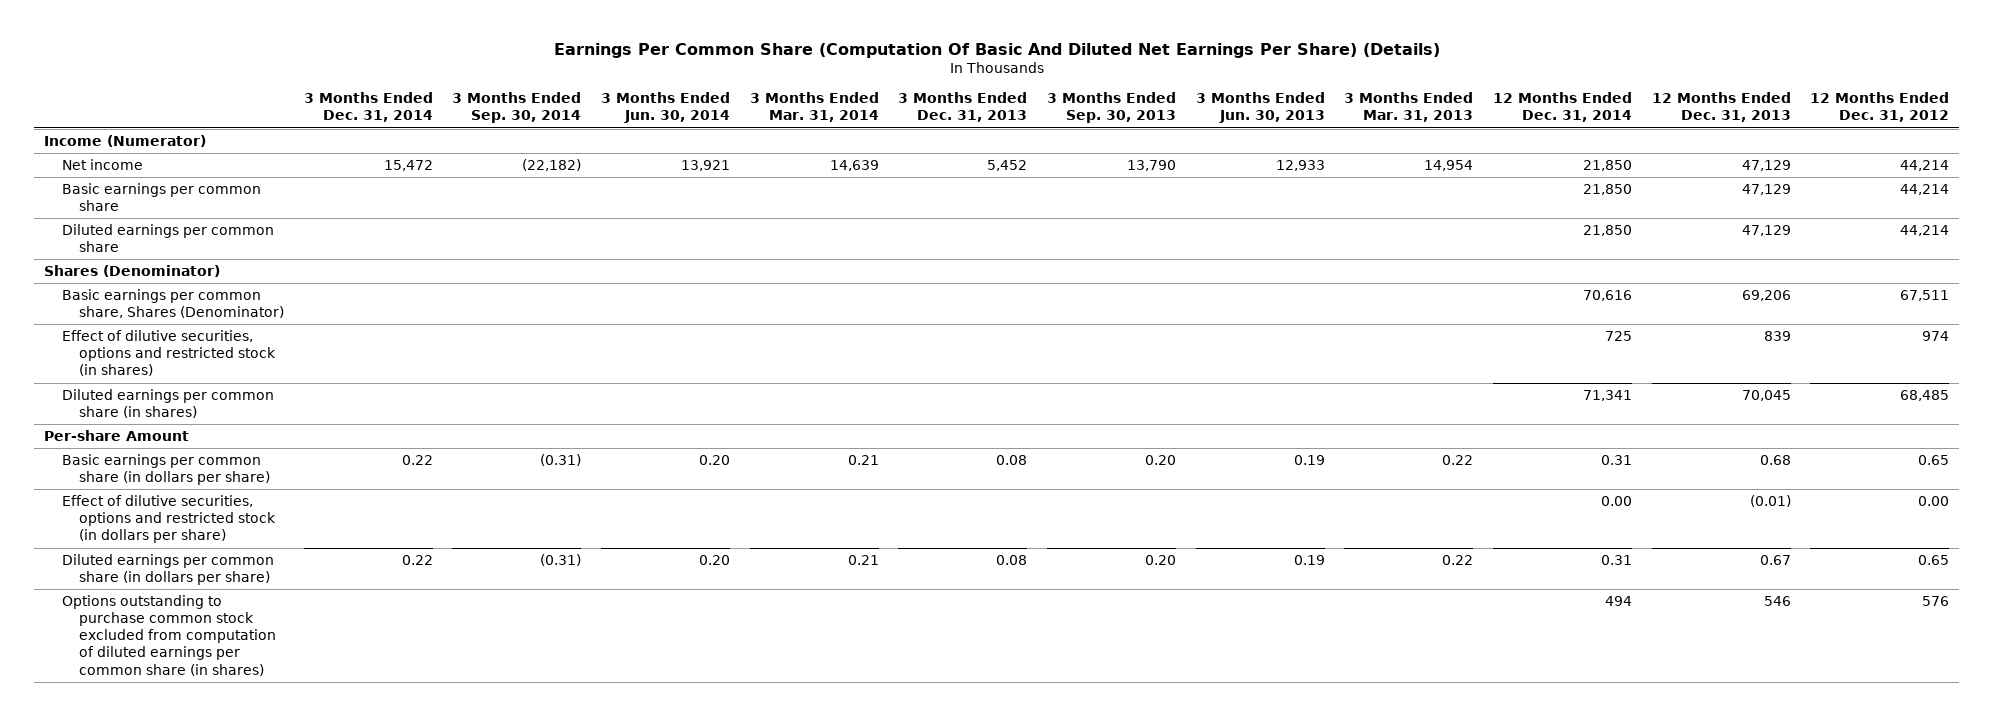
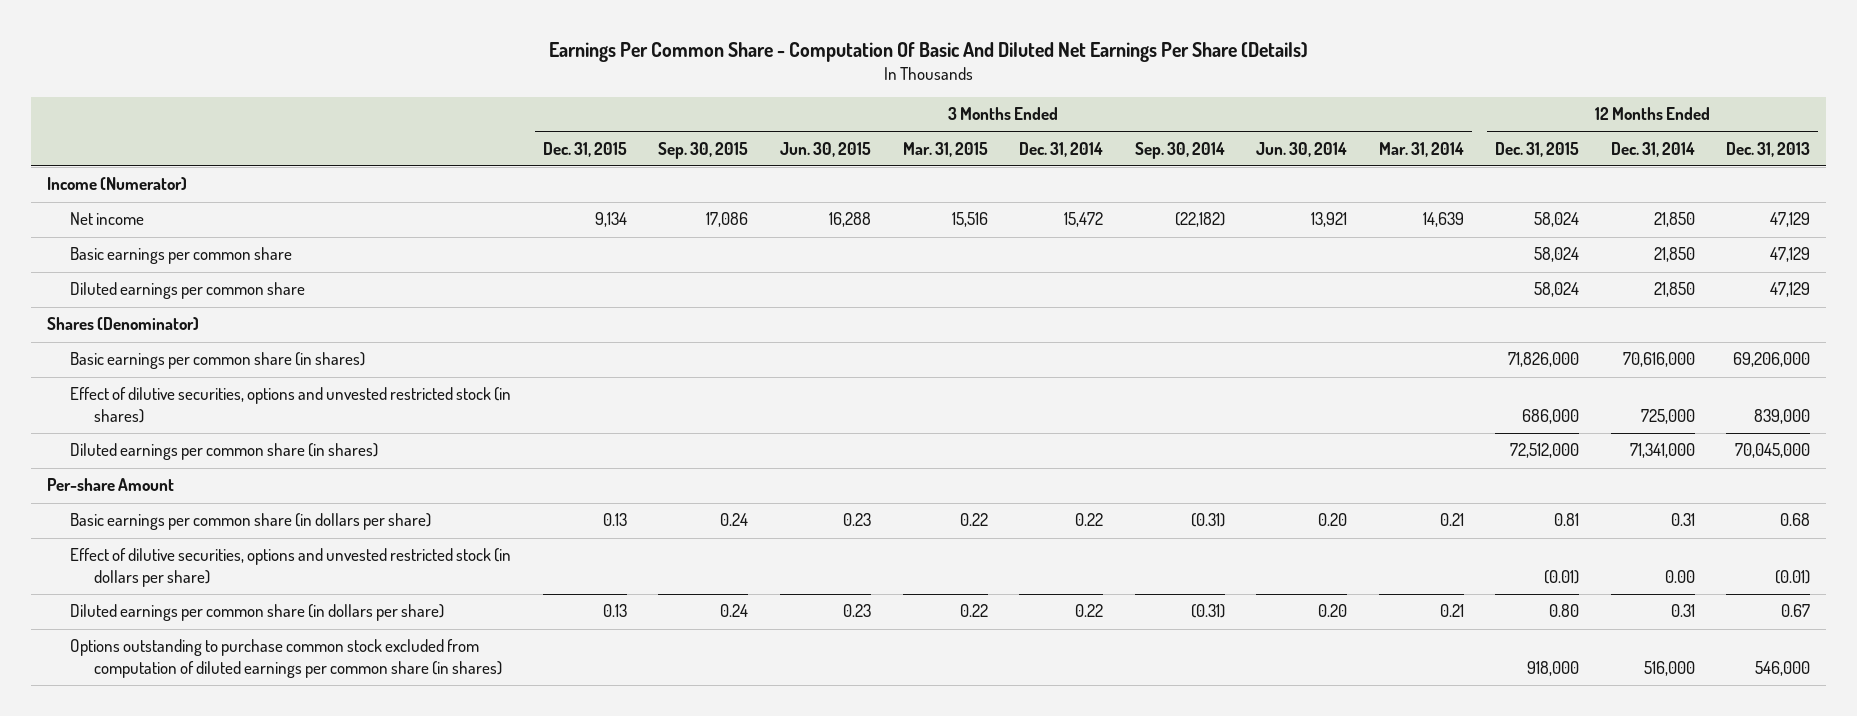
- Earnings Per Common Share (Computation Of Basic And Diluted Net Earnings Per Share) (Details)
+ Earnings Per Common Share - Computation Of Basic And Diluted Net Earnings Per Share (Details)
- | 3 Months Ended Dec. 31, 2014 | 3 Months Ended Sep. 30, 2014 | 3 Months Ended Jun. 30, 2014 | 3 Months Ended Mar. 31, 2014 | 3 Months Ended Dec. 31, 2013 | 3 Months Ended Sep. 30, 2013 | 3 Months Ended Jun. 30, 2013 | 3 Months Ended Mar. 31, 2013 | 12 Months Ended Dec. 31, 2014 | 12 Months Ended Dec. 31, 2013 | 12 Months Ended Dec. 31, 2012
+ | 3 Months Ended Dec. 31, 2015 | 3 Months Ended Sep. 30, 2015 | 3 Months Ended Jun. 30, 2015 | 3 Months Ended Mar. 31, 2015 | 3 Months Ended Dec. 31, 2014 | 3 Months Ended Sep. 30, 2014 | 3 Months Ended Jun. 30, 2014 | 3 Months Ended Mar. 31, 2014 | 12 Months Ended Dec. 31, 2015 | 12 Months Ended Dec. 31, 2014 | 12 Months Ended Dec. 31, 2013
- Basic earnings per common share, Shares (Denominator) | | | | | | | | | 70,616 | 69,206 | 67,511
- Effect of dilutive securities, options and restricted stock (in shares) | | | | | | | | | 725 | 839 | 974
- Diluted earnings per common share (in shares) | | | | | | | | | 71,341 | 70,045 | 68,485
+ Basic earnings per common share (in shares) | | | | | | | | | 71,826,000 | 70,616,000 | 69,206,000
+ Effect of dilutive securities, options and unvested restricted stock (in shares) | | | | | | | | | 686,000 | 725,000 | 839,000
+ Diluted earnings per common share (in shares) | | | | | | | | | 72,512,000 | 71,341,000 | 70,045,000
- Effect of dilutive securities, options and restricted stock (in dollars per share) | | | | | | | | | 0.00 | (0.01) | 0.00
+ Effect of dilutive securities, options and unvested restricted stock (in dollars per share) | | | | | | | | | (0.01) | 0.00 | (0.01)
- Options outstanding to purchase common stock excluded from computation of diluted earnings per common share (in shares) | | | | | | | | | 494 | 546 | 576
+ Options outstanding to purchase common stock excluded from computation of diluted earnings per common share (in shares) | | | | | | | | | 918,000 | 516,000 | 546,000

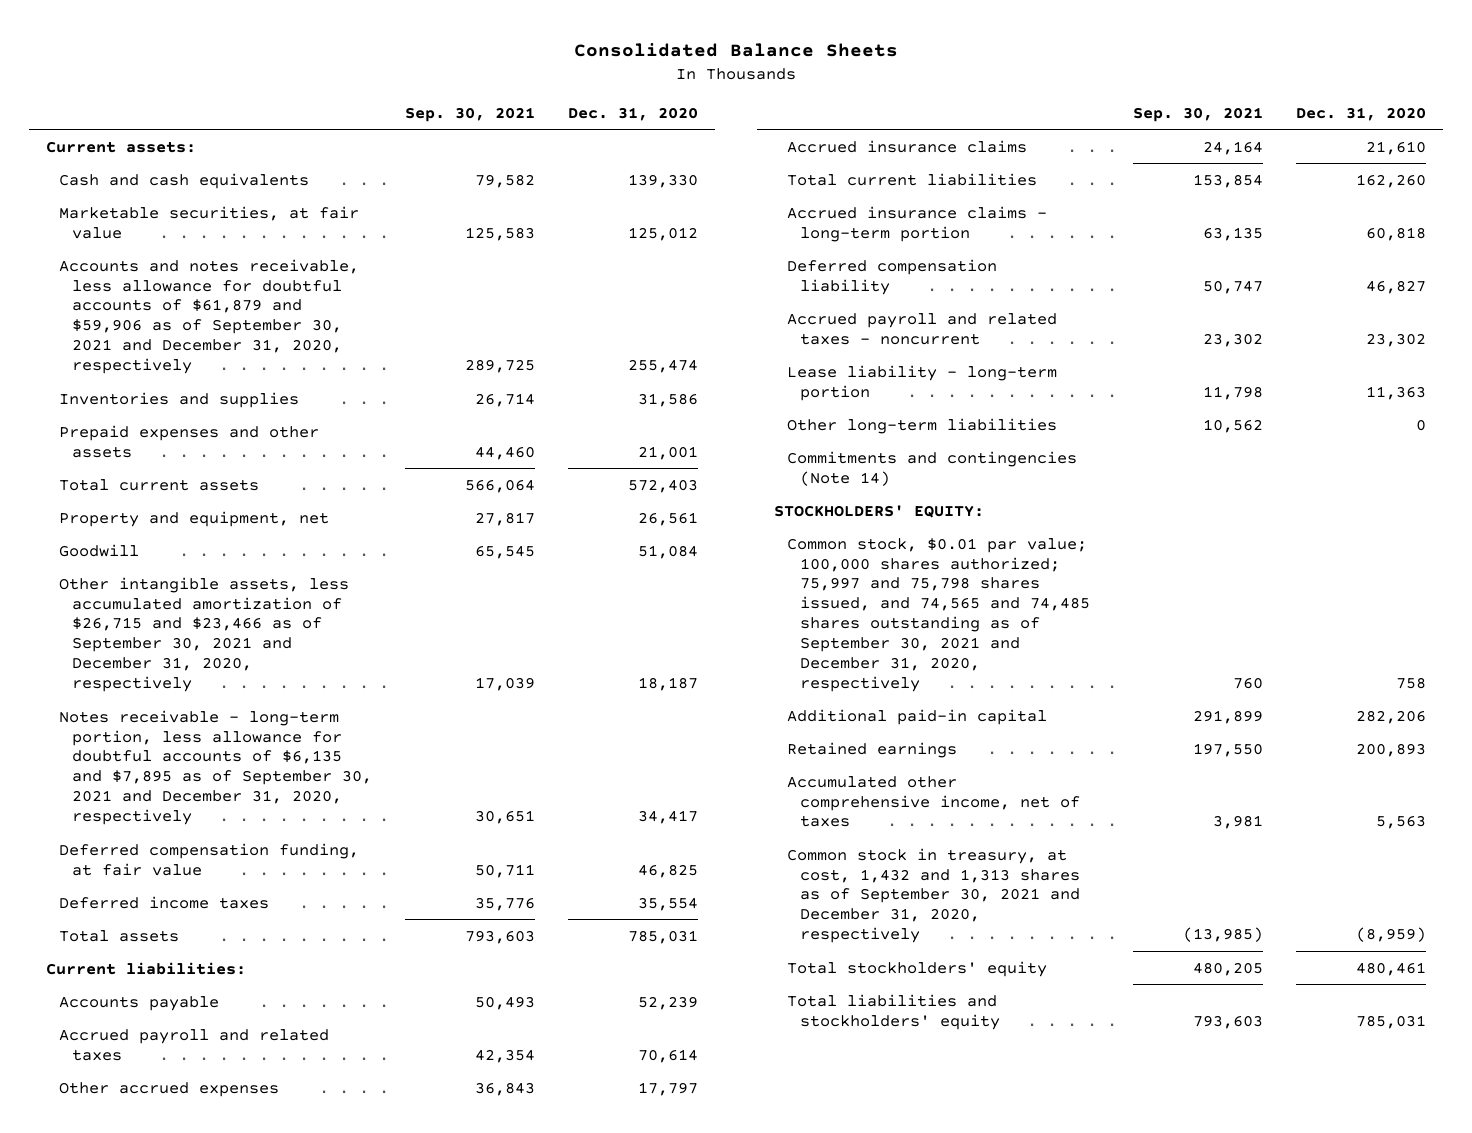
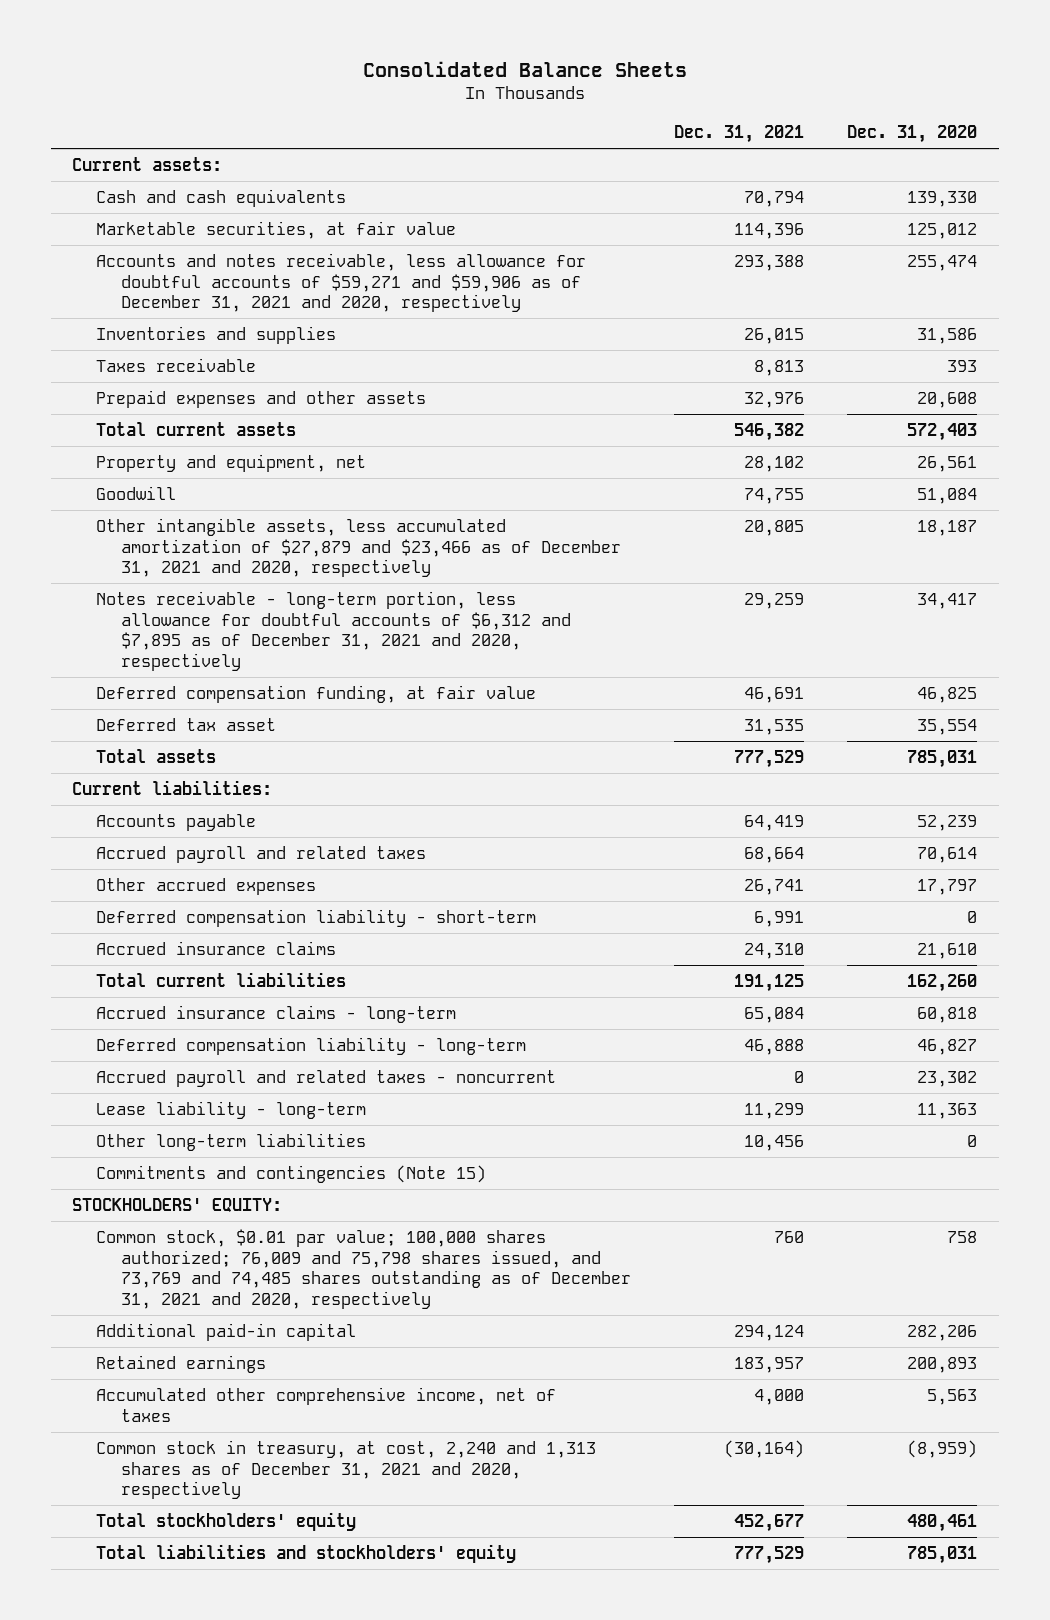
- | Sep. 30, 2021 | Dec. 31, 2020
+ | Dec. 31, 2021 | Dec. 31, 2020
- Accounts and notes receivable, less allowance for doubtful accounts of $61,879 and $59,906 as of September 30, 2021 and December 31, 2020, respectively | 289,725 | 255,474
+ Accounts and notes receivable, less allowance for doubtful accounts of $59,271 and $59,906 as of December 31, 2021 and 2020, respectively | 293,388 | 255,474
- Prepaid expenses and other assets | 44,460 | 21,001
+ Taxes receivable | 8,813 | 393
+ Prepaid expenses and other assets | 32,976 | 20,608
- Other intangible assets, less accumulated amortization of $26,715 and $23,466 as of September 30, 2021 and December 31, 2020, respectively | 17,039 | 18,187
- Notes receivable - long-term portion, less allowance for doubtful accounts of $6,135 and $7,895 as of September 30, 2021 and December 31, 2020, respectively | 30,651 | 34,417
+ Other intangible assets, less accumulated amortization of $27,879 and $23,466 as of December 31, 2021 and 2020, respectively | 20,805 | 18,187
+ Notes receivable - long-term portion, less allowance for doubtful accounts of $6,312 and $7,895 as of December 31, 2021 and 2020, respectively | 29,259 | 34,417
- Deferred income taxes | 35,776 | 35,554
+ Deferred tax asset | 31,535 | 35,554
+ Deferred compensation liability - short-term | 6,991 | 0
- Accrued insurance claims - long-term portion | 63,135 | 60,818
- Deferred compensation liability | 50,747 | 46,827
+ Accrued insurance claims - long-term | 65,084 | 60,818
+ Deferred compensation liability - long-term | 46,888 | 46,827
- Lease liability - long-term portion | 11,798 | 11,363
+ Lease liability - long-term | 11,299 | 11,363
- Commitments and contingencies (Note 14)
+ Commitments and contingencies (Note 15)
- Common stock, $0.01 par value; 100,000 shares authorized; 75,997 and 75,798 shares issued, and 74,565 and 74,485 shares outstanding as of September 30, 2021 and December 31, 2020, respectively | 760 | 758
+ Common stock, $0.01 par value; 100,000 shares authorized; 76,009 and 75,798 shares issued, and 73,769 and 74,485 shares outstanding as of December 31, 2021 and 2020, respectively | 760 | 758
- Common stock in treasury, at cost, 1,432 and 1,313 shares as of September 30, 2021 and December 31, 2020, respectively | (13,985) | (8,959)
+ Common stock in treasury, at cost, 2,240 and 1,313 shares as of December 31, 2021 and 2020, respectively | (30,164) | (8,959)

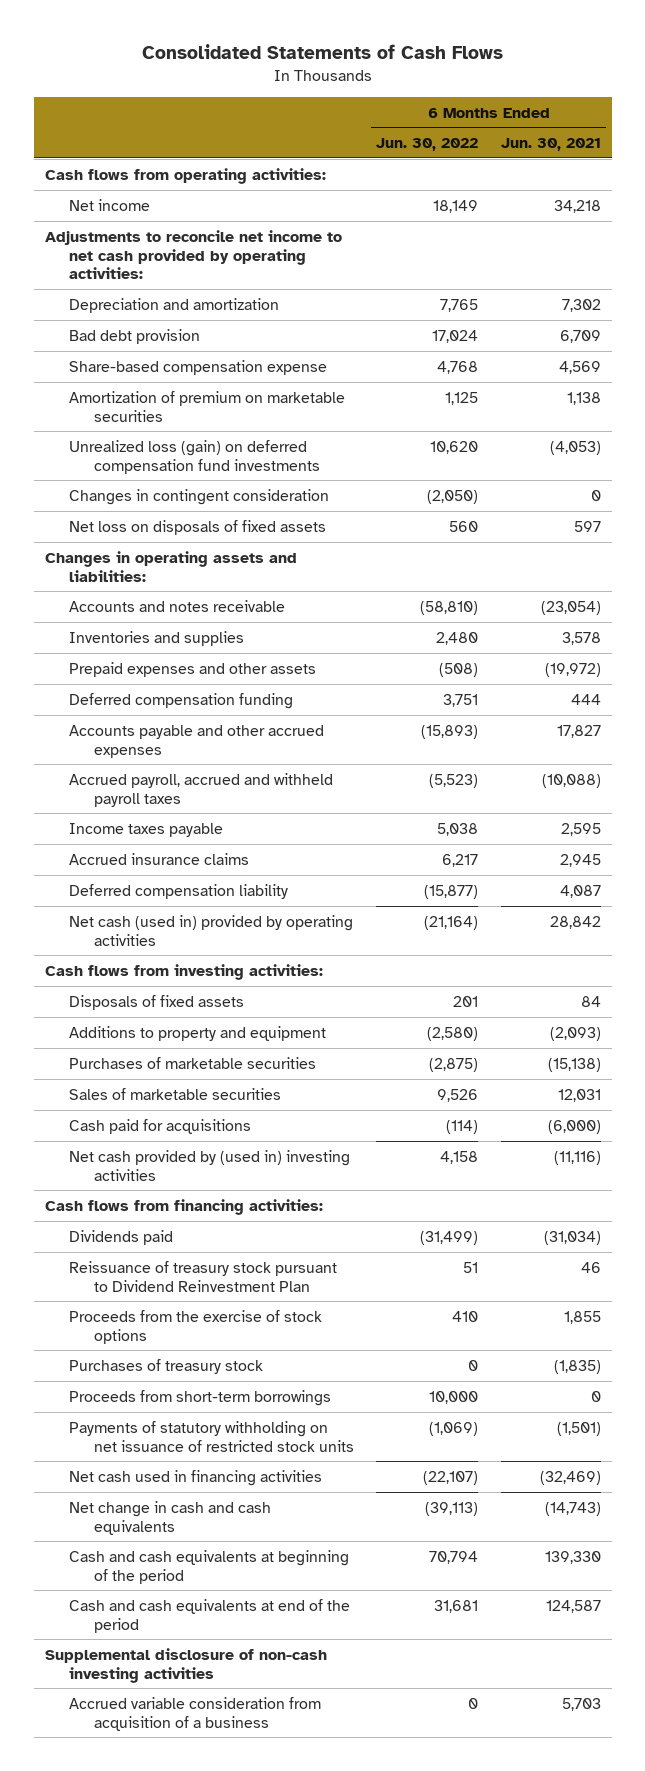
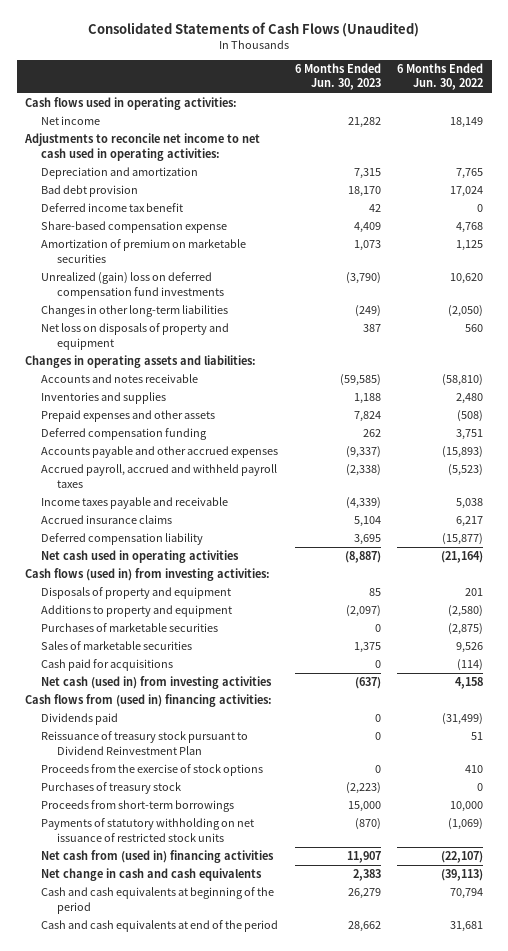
- Consolidated Statements of Cash Flows
+ Consolidated Statements of Cash Flows (Unaudited)
- | 6 Months Ended Jun. 30, 2022 | 6 Months Ended Jun. 30, 2021
+ | 6 Months Ended Jun. 30, 2023 | 6 Months Ended Jun. 30, 2022
- Cash flows from operating activities:
+ Cash flows used in operating activities:
- Adjustments to reconcile net income to net cash provided by operating activities:
+ Adjustments to reconcile net income to net cash used in operating activities:
+ Deferred income tax benefit | 42 | 0
- Unrealized loss (gain) on deferred compensation fund investments | 10,620 | (4,053)
- Changes in contingent consideration | (2,050) | 0
- Net loss on disposals of fixed assets | 560 | 597
+ Unrealized (gain) loss on deferred compensation fund investments | (3,790) | 10,620
+ Changes in other long-term liabilities | (249) | (2,050)
+ Net loss on disposals of property and equipment | 387 | 560
- Income taxes payable | 5,038 | 2,595
+ Income taxes payable and receivable | (4,339) | 5,038
- Net cash (used in) provided by operating activities | (21,164) | 28,842
- Cash flows from investing activities:
- Disposals of fixed assets | 201 | 84
+ Net cash used in operating activities | (8,887) | (21,164)
+ Cash flows (used in) from investing activities:
+ Disposals of property and equipment | 85 | 201
- Net cash provided by (used in) investing activities | 4,158 | (11,116)
- Cash flows from financing activities:
+ Net cash (used in) from investing activities | (637) | 4,158
+ Cash flows from (used in) financing activities:
- Net cash used in financing activities | (22,107) | (32,469)
+ Net cash from (used in) financing activities | 11,907 | (22,107)
- Supplemental disclosure of non-cash investing activities
- Accrued variable consideration from acquisition of a business | 0 | 5,703

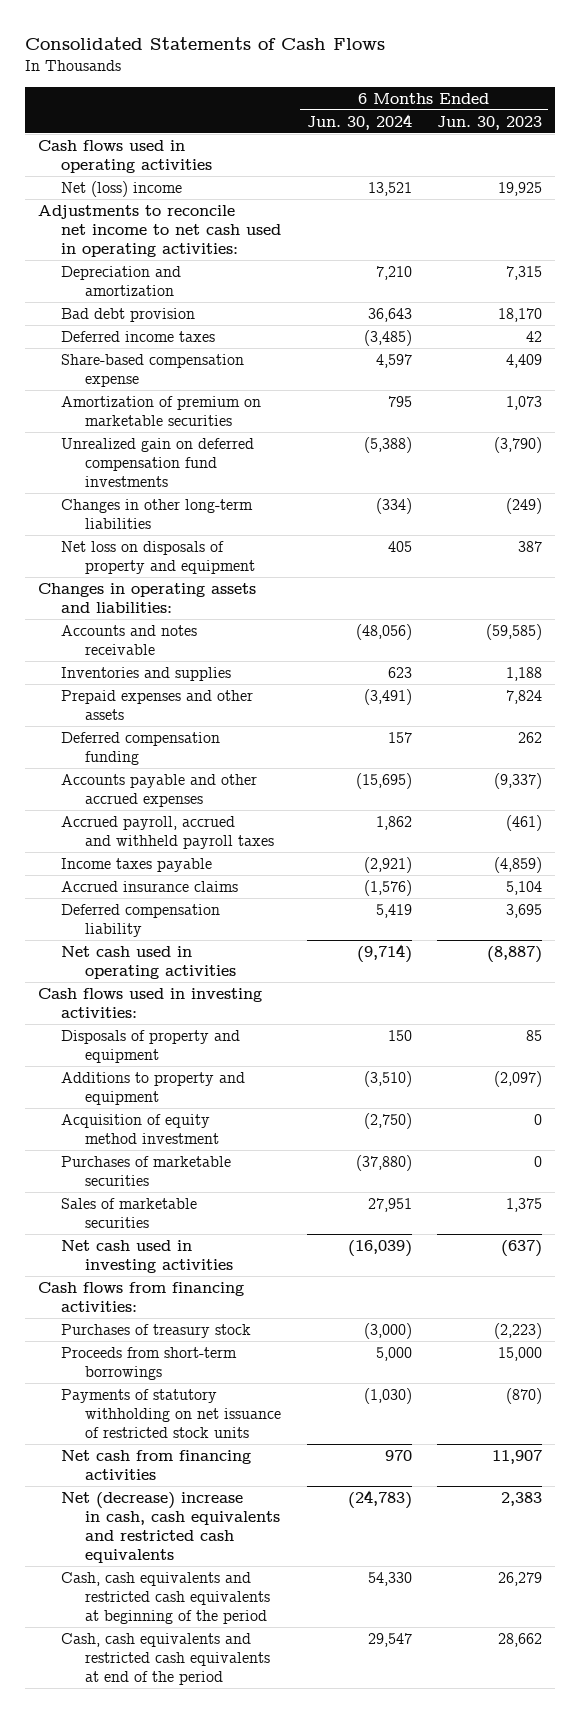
- Consolidated Statements of Cash Flows (Unaudited)
+ Consolidated Statements of Cash Flows
- | 6 Months Ended Jun. 30, 2023 | 6 Months Ended Jun. 30, 2022
+ | 6 Months Ended Jun. 30, 2024 | 6 Months Ended Jun. 30, 2023
- Cash flows used in operating activities:
- Net income | 21,282 | 18,149
+ Cash flows used in operating activities
+ Net (loss) income | 13,521 | 19,925
- Deferred income tax benefit | 42 | 0
+ Deferred income taxes | (3,485) | 42
- Unrealized (gain) loss on deferred compensation fund investments | (3,790) | 10,620
+ Unrealized gain on deferred compensation fund investments | (5,388) | (3,790)
- Accrued payroll, accrued and withheld payroll taxes | (2,338) | (5,523)
- Income taxes payable and receivable | (4,339) | 5,038
+ Accrued payroll, accrued and withheld payroll taxes | 1,862 | (461)
+ Income taxes payable | (2,921) | (4,859)
- Cash flows (used in) from investing activities:
+ Cash flows used in investing activities:
+ Acquisition of equity method investment | (2,750) | 0
- Cash paid for acquisitions | 0 | (114)
- Net cash (used in) from investing activities | (637) | 4,158
- Cash flows from (used in) financing activities:
- Dividends paid | 0 | (31,499)
- Reissuance of treasury stock pursuant to Dividend Reinvestment Plan | 0 | 51
- Proceeds from the exercise of stock options | 0 | 410
+ Net cash used in investing activities | (16,039) | (637)
+ Cash flows from financing activities:
- Net cash from (used in) financing activities | 11,907 | (22,107)
- Net change in cash and cash equivalents | 2,383 | (39,113)
- Cash and cash equivalents at beginning of the period | 26,279 | 70,794
- Cash and cash equivalents at end of the period | 28,662 | 31,681
+ Net cash from financing activities | 970 | 11,907
+ Net (decrease) increase in cash, cash equivalents and restricted cash equivalents | (24,783) | 2,383
+ Cash, cash equivalents and restricted cash equivalents at beginning of the period | 54,330 | 26,279
+ Cash, cash equivalents and restricted cash equivalents at end of the period | 29,547 | 28,662

